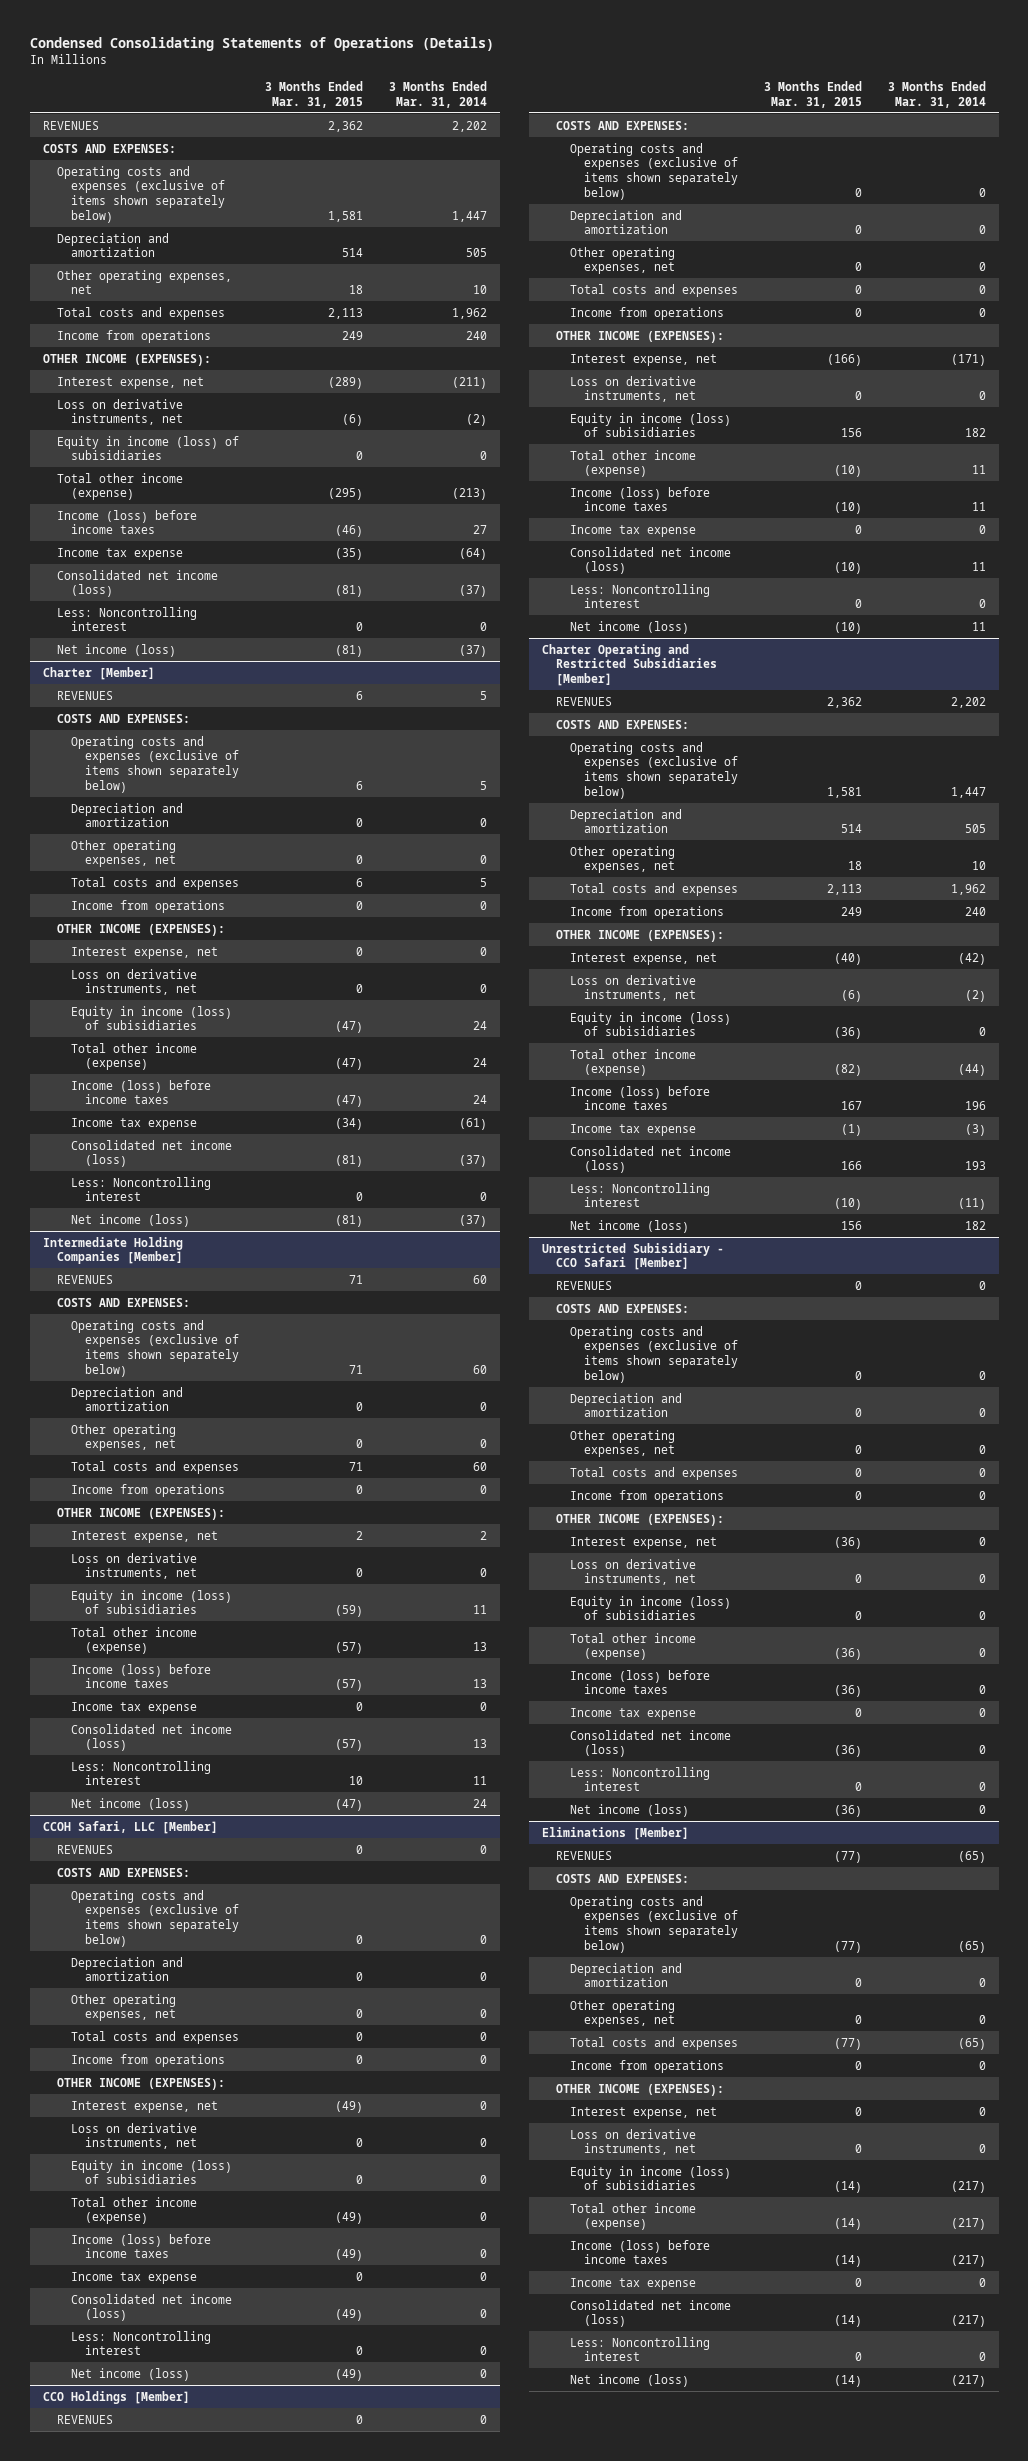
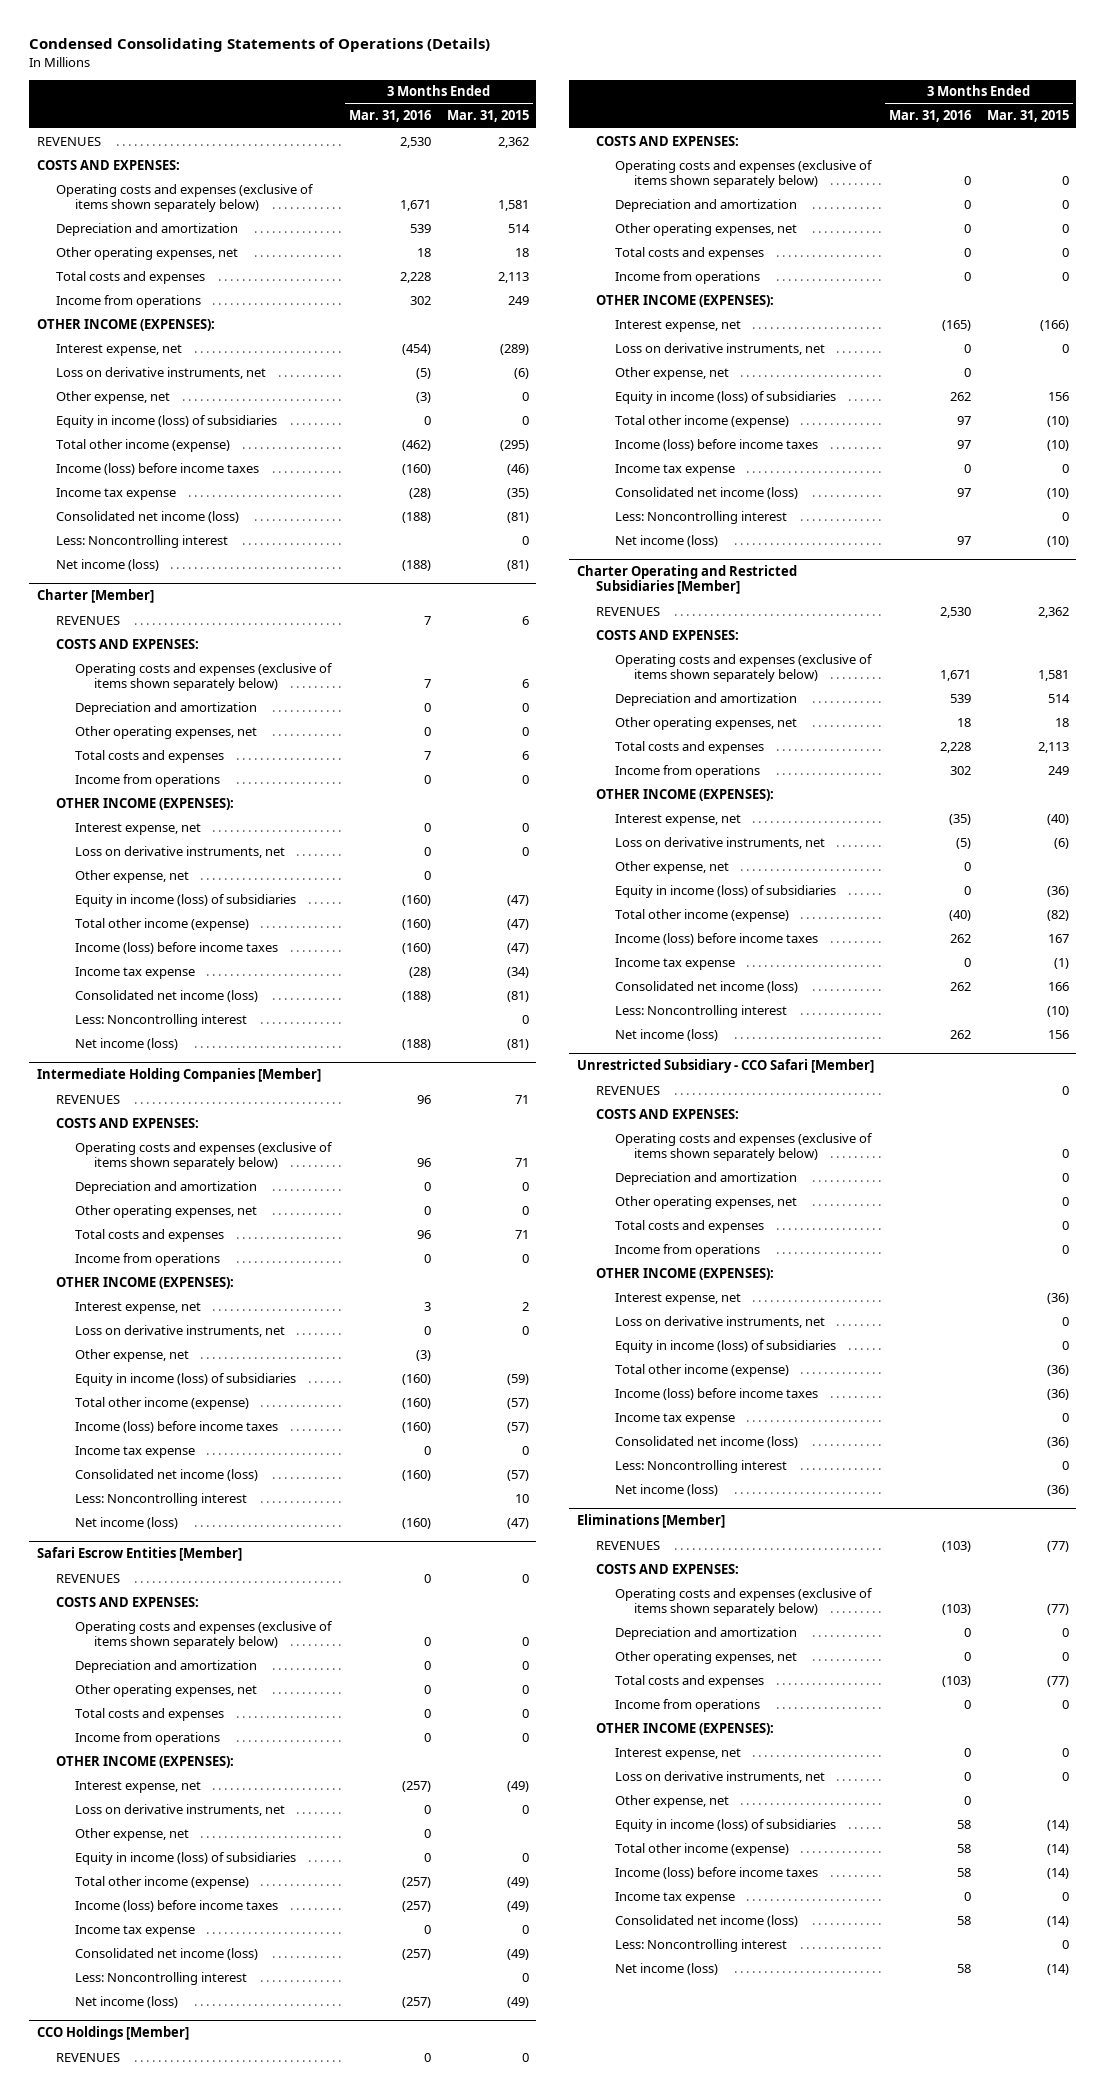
- | 3 Months Ended Mar. 31, 2015 | 3 Months Ended Mar. 31, 2014
+ | 3 Months Ended Mar. 31, 2016 | 3 Months Ended Mar. 31, 2015
- Equity in income (loss) of subisidiaries | 0 | 0
+ Other expense, net | (3) | 0
+ Equity in income (loss) of subsidiaries | 0 | 0
@ Charter [Member]
- Equity in income (loss) of subisidiaries | (47) | 24
+ Other expense, net | 0 |
+ Equity in income (loss) of subsidiaries | (160) | (47)
@ Intermediate Holding Companies [Member]
- Equity in income (loss) of subisidiaries | (59) | 11
+ Other expense, net | (3) |
+ Equity in income (loss) of subsidiaries | (160) | (59)
- CCOH Safari, LLC [Member]
+ Safari Escrow Entities [Member]
- Equity in income (loss) of subisidiaries | 0 | 0
+ Other expense, net | 0 |
+ Equity in income (loss) of subsidiaries | 0 | 0
@ CCO Holdings [Member]
- Equity in income (loss) of subisidiaries | 156 | 182
+ Other expense, net | 0 |
+ Equity in income (loss) of subsidiaries | 262 | 156
@ Charter Operating and Restricted Subsidiaries [Member]
- Equity in income (loss) of subisidiaries | (36) | 0
+ Other expense, net | 0 |
+ Equity in income (loss) of subsidiaries | 0 | (36)
- Unrestricted Subisidiary - CCO Safari [Member]
+ Unrestricted Subsidiary - CCO Safari [Member]
- Equity in income (loss) of subisidiaries | 0 | 0
+ Equity in income (loss) of subsidiaries | | 0
@ Eliminations [Member]
- Equity in income (loss) of subisidiaries | (14) | (217)
+ Other expense, net | 0 |
+ Equity in income (loss) of subsidiaries | 58 | (14)

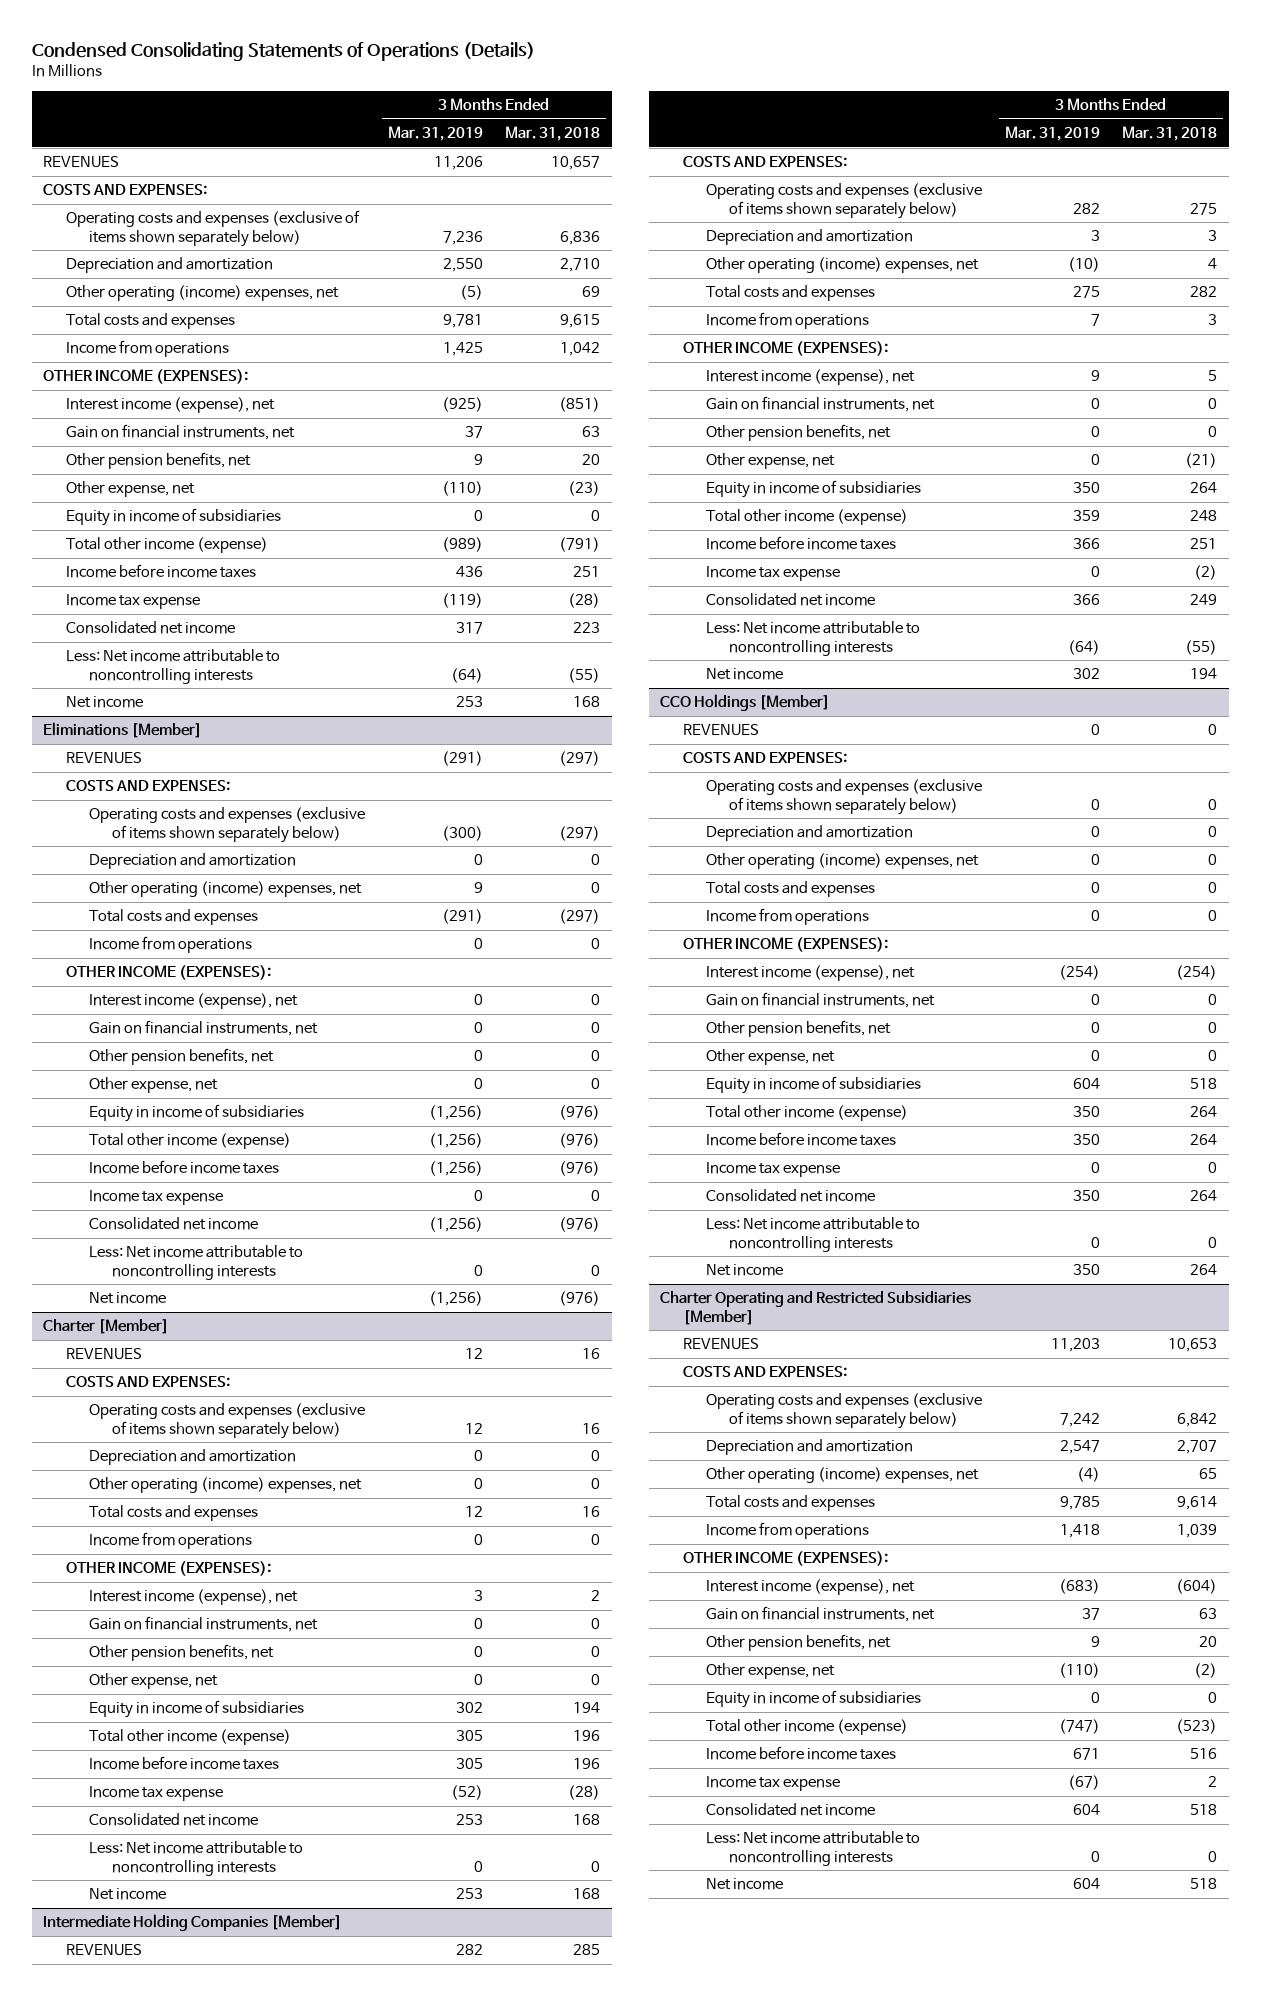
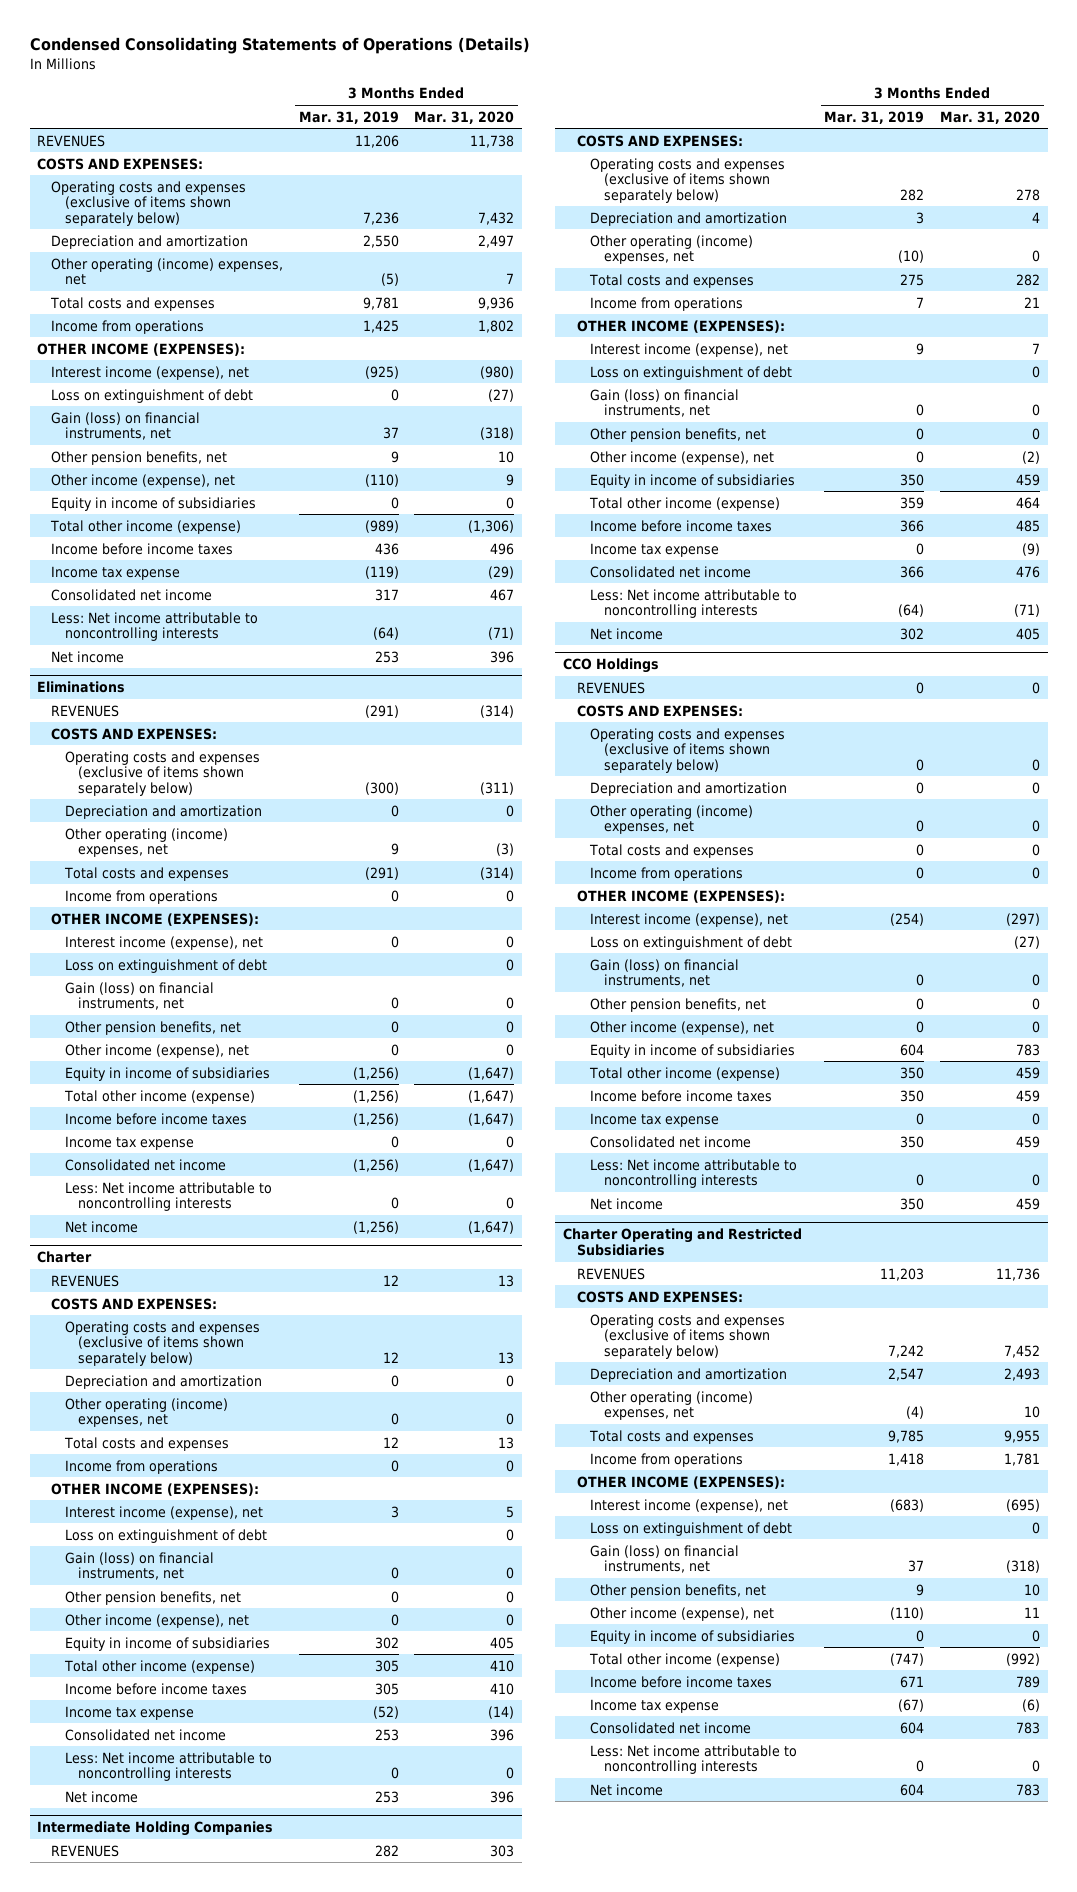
- | 3 Months Ended Mar. 31, 2019 | 3 Months Ended Mar. 31, 2018
+ | 3 Months Ended Mar. 31, 2019 | 3 Months Ended Mar. 31, 2020
- Gain on financial instruments, net | 37 | 63
+ Loss on extinguishment of debt | 0 | (27)
+ Gain (loss) on financial instruments, net | 37 | (318)
- Other expense, net | (110) | (23)
+ Other income (expense), net | (110) | 9
- Eliminations [Member]
+ Eliminations
- Gain on financial instruments, net | 0 | 0
+ Loss on extinguishment of debt | | 0
+ Gain (loss) on financial instruments, net | 0 | 0
- Other expense, net | 0 | 0
+ Other income (expense), net | 0 | 0
- Charter [Member]
+ Charter
- Gain on financial instruments, net | 0 | 0
+ Loss on extinguishment of debt | | 0
+ Gain (loss) on financial instruments, net | 0 | 0
- Other expense, net | 0 | 0
+ Other income (expense), net | 0 | 0
- Intermediate Holding Companies [Member]
+ Intermediate Holding Companies
- Gain on financial instruments, net | 0 | 0
+ Loss on extinguishment of debt | | 0
+ Gain (loss) on financial instruments, net | 0 | 0
- Other expense, net | 0 | (21)
+ Other income (expense), net | 0 | (2)
- CCO Holdings [Member]
+ CCO Holdings
- Gain on financial instruments, net | 0 | 0
+ Loss on extinguishment of debt | | (27)
+ Gain (loss) on financial instruments, net | 0 | 0
- Other expense, net | 0 | 0
+ Other income (expense), net | 0 | 0
- Charter Operating and Restricted Subsidiaries [Member]
+ Charter Operating and Restricted Subsidiaries
- Gain on financial instruments, net | 37 | 63
+ Loss on extinguishment of debt | | 0
+ Gain (loss) on financial instruments, net | 37 | (318)
- Other expense, net | (110) | (2)
+ Other income (expense), net | (110) | 11

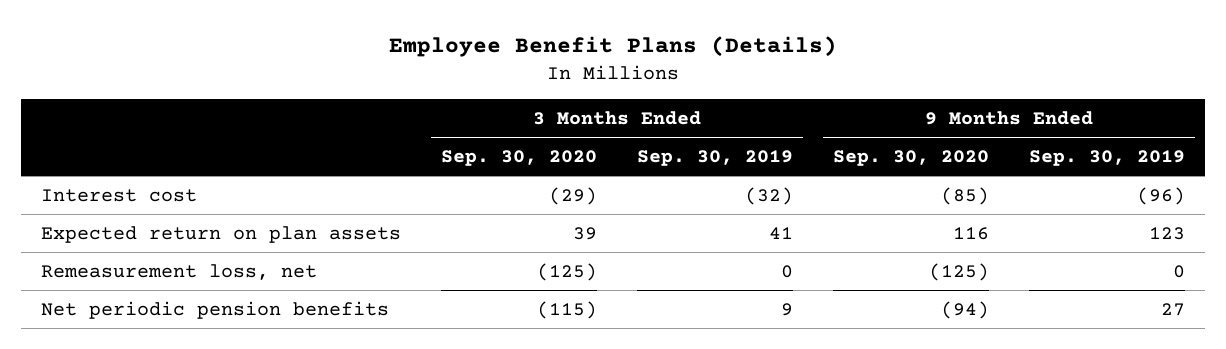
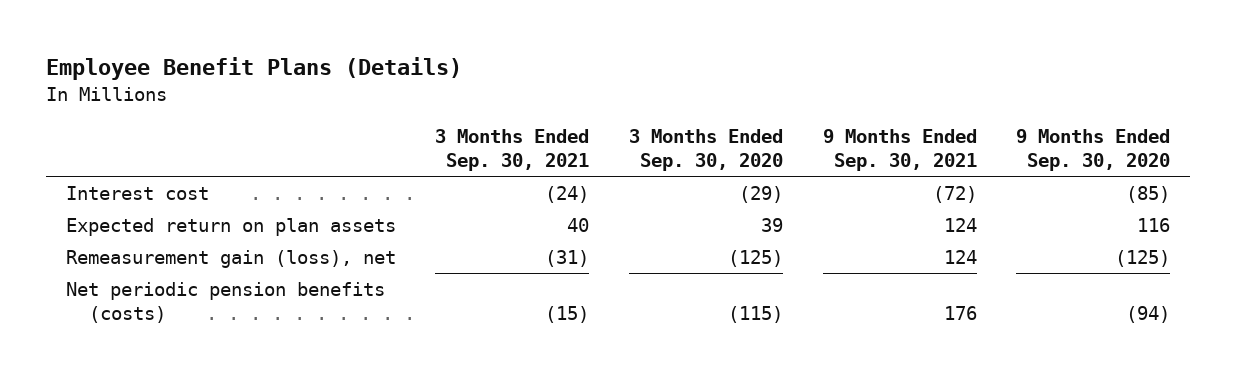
- | 3 Months Ended Sep. 30, 2020 | 3 Months Ended Sep. 30, 2019 | 9 Months Ended Sep. 30, 2020 | 9 Months Ended Sep. 30, 2019
+ | 3 Months Ended Sep. 30, 2021 | 3 Months Ended Sep. 30, 2020 | 9 Months Ended Sep. 30, 2021 | 9 Months Ended Sep. 30, 2020
- Remeasurement loss, net | (125) | 0 | (125) | 0
- Net periodic pension benefits | (115) | 9 | (94) | 27
+ Remeasurement gain (loss), net | (31) | (125) | 124 | (125)
+ Net periodic pension benefits (costs) | (15) | (115) | 176 | (94)

